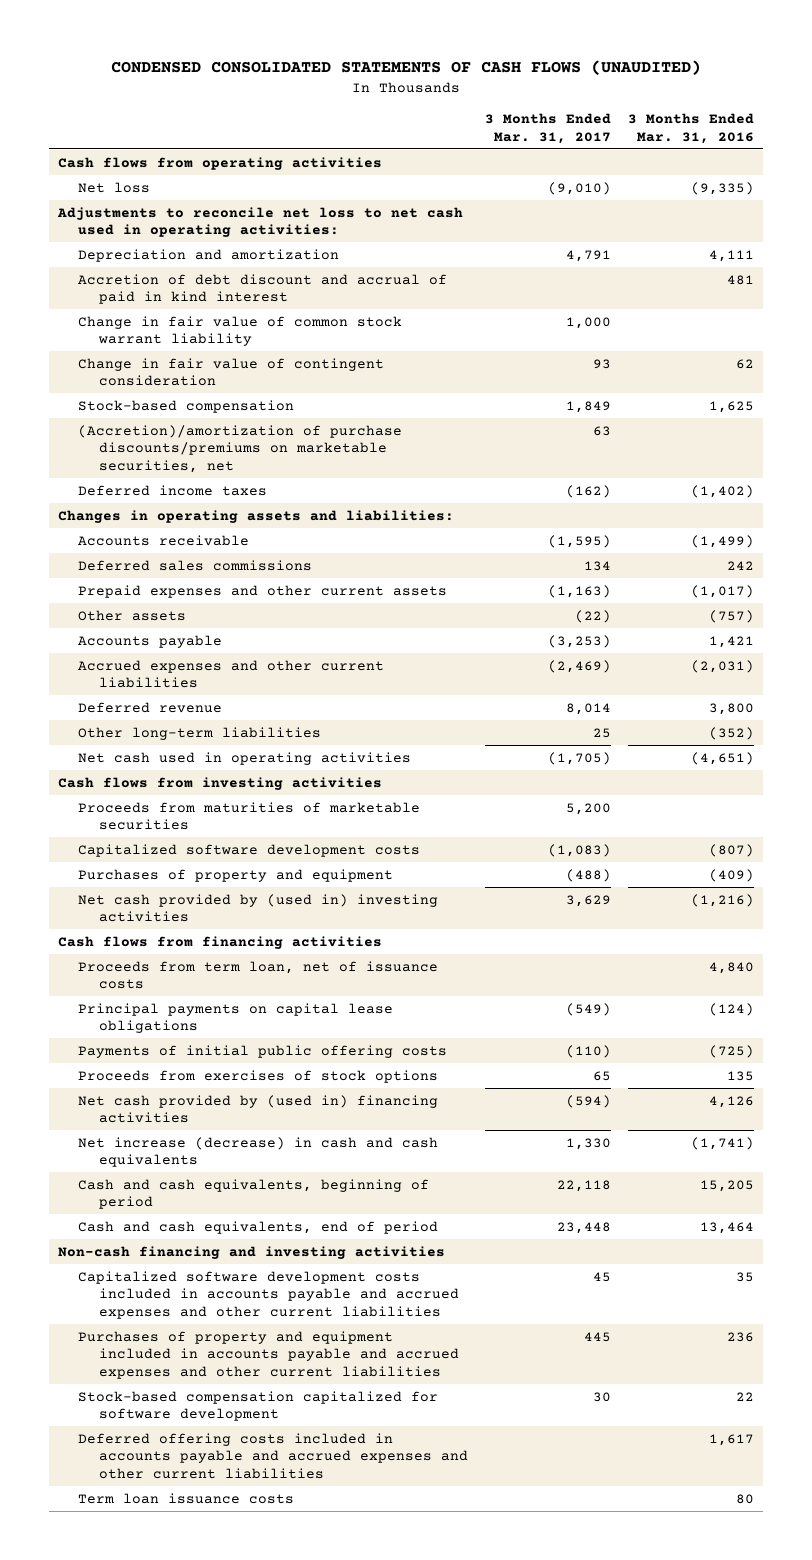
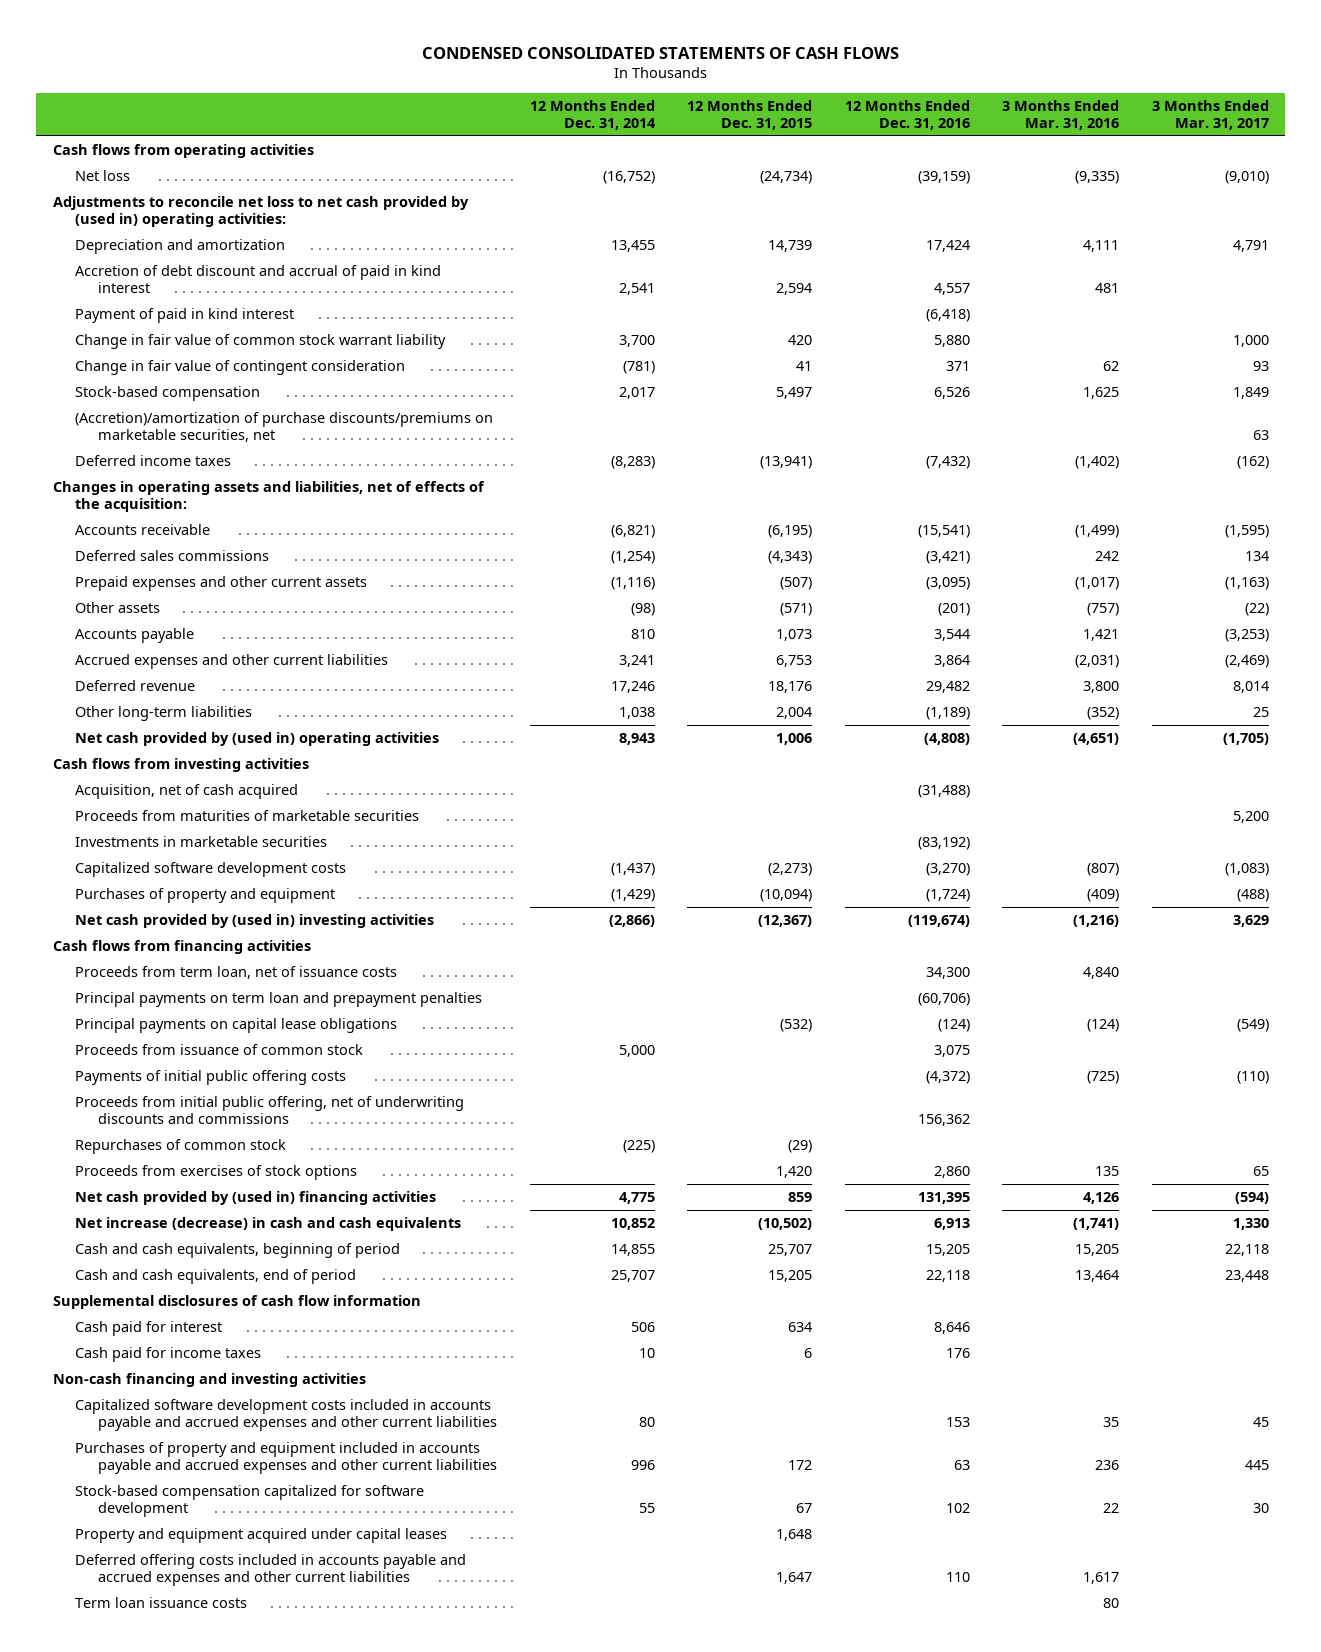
- CONDENSED CONSOLIDATED STATEMENTS OF CASH FLOWS (UNAUDITED)
+ CONDENSED CONSOLIDATED STATEMENTS OF CASH FLOWS
- | 3 Months Ended Mar. 31, 2017 | 3 Months Ended Mar. 31, 2016
+ | 12 Months Ended Dec. 31, 2014 | 12 Months Ended Dec. 31, 2015 | 12 Months Ended Dec. 31, 2016 | 3 Months Ended Mar. 31, 2016 | 3 Months Ended Mar. 31, 2017
- Adjustments to reconcile net loss to net cash used in operating activities:
+ Adjustments to reconcile net loss to net cash provided by (used in) operating activities:
+ Payment of paid in kind interest | | | (6,418) | |
- Changes in operating assets and liabilities:
+ Changes in operating assets and liabilities, net of effects of the acquisition:
- Net cash used in operating activities | (1,705) | (4,651)
+ Net cash provided by (used in) operating activities | 8,943 | 1,006 | (4,808) | (4,651) | (1,705)
+ Acquisition, net of cash acquired | | | (31,488) | |
+ Investments in marketable securities | | | (83,192) | |
+ Principal payments on term loan and prepayment penalties | | | (60,706) | |
+ Proceeds from issuance of common stock | 5,000 | | 3,075 | |
+ Proceeds from initial public offering, net of underwriting discounts and commissions | | | 156,362 | |
+ Repurchases of common stock | (225) | (29) | | |
+ Supplemental disclosures of cash flow information
+ Cash paid for interest | 506 | 634 | 8,646 | |
+ Cash paid for income taxes | 10 | 6 | 176 | |
+ Property and equipment acquired under capital leases | | 1,648 | | |

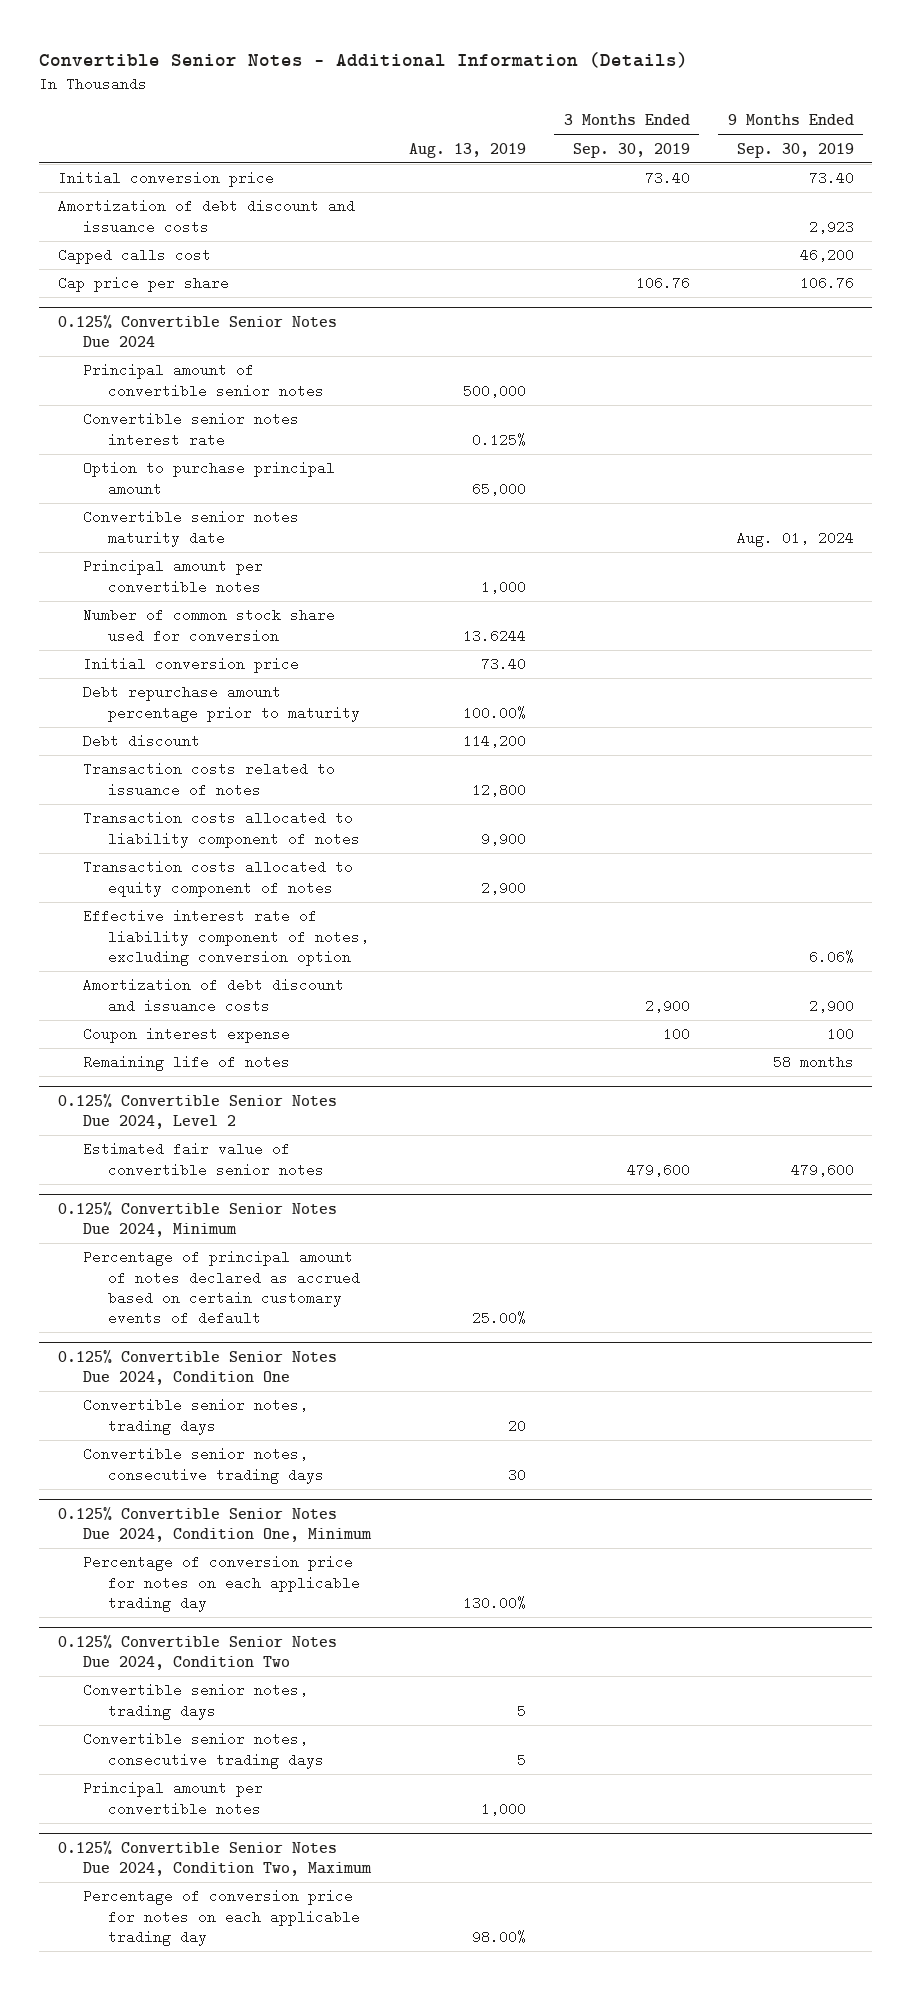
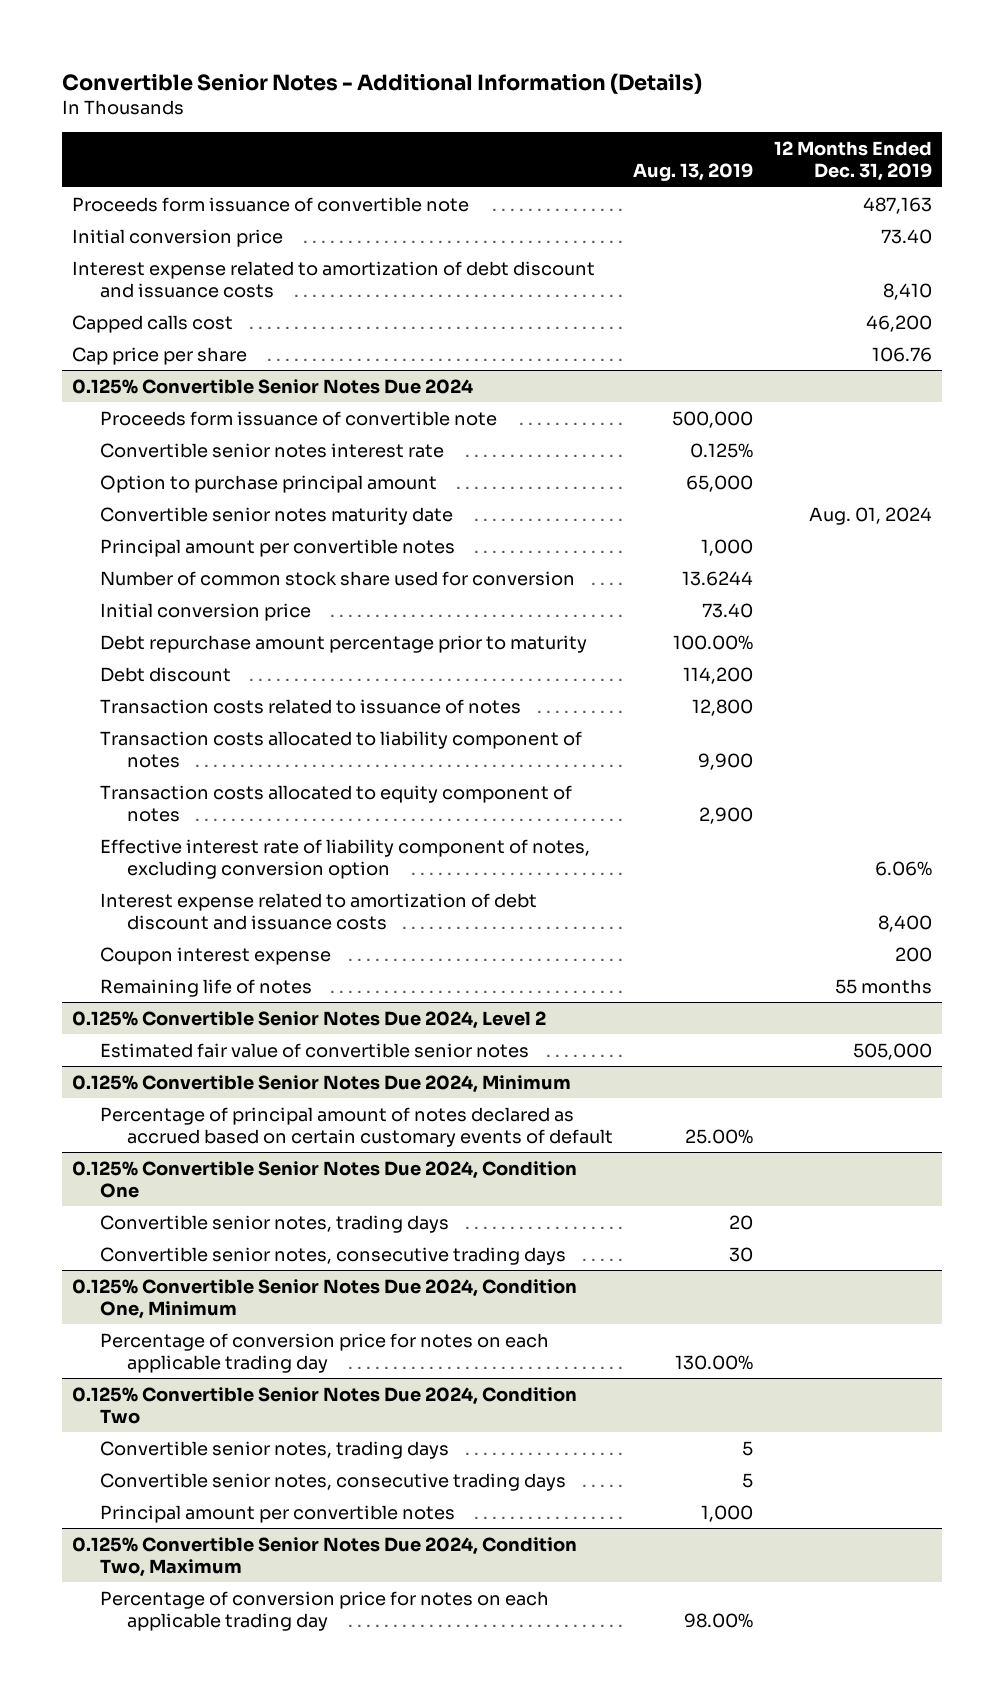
- | Aug. 13, 2019 | 3 Months Ended Sep. 30, 2019 | 9 Months Ended Sep. 30, 2019
+ | Aug. 13, 2019 | 12 Months Ended Dec. 31, 2019
+ Proceeds form issuance of convertible note | | 487,163
- Amortization of debt discount and issuance costs | | | 2,923
+ Interest expense related to amortization of debt discount and issuance costs | | 8,410
@ 0.125% Convertible Senior Notes Due 2024
- Principal amount of convertible senior notes | 500,000 | |
+ Proceeds form issuance of convertible note | 500,000 |
- Amortization of debt discount and issuance costs | | 2,900 | 2,900
+ Interest expense related to amortization of debt discount and issuance costs | | 8,400

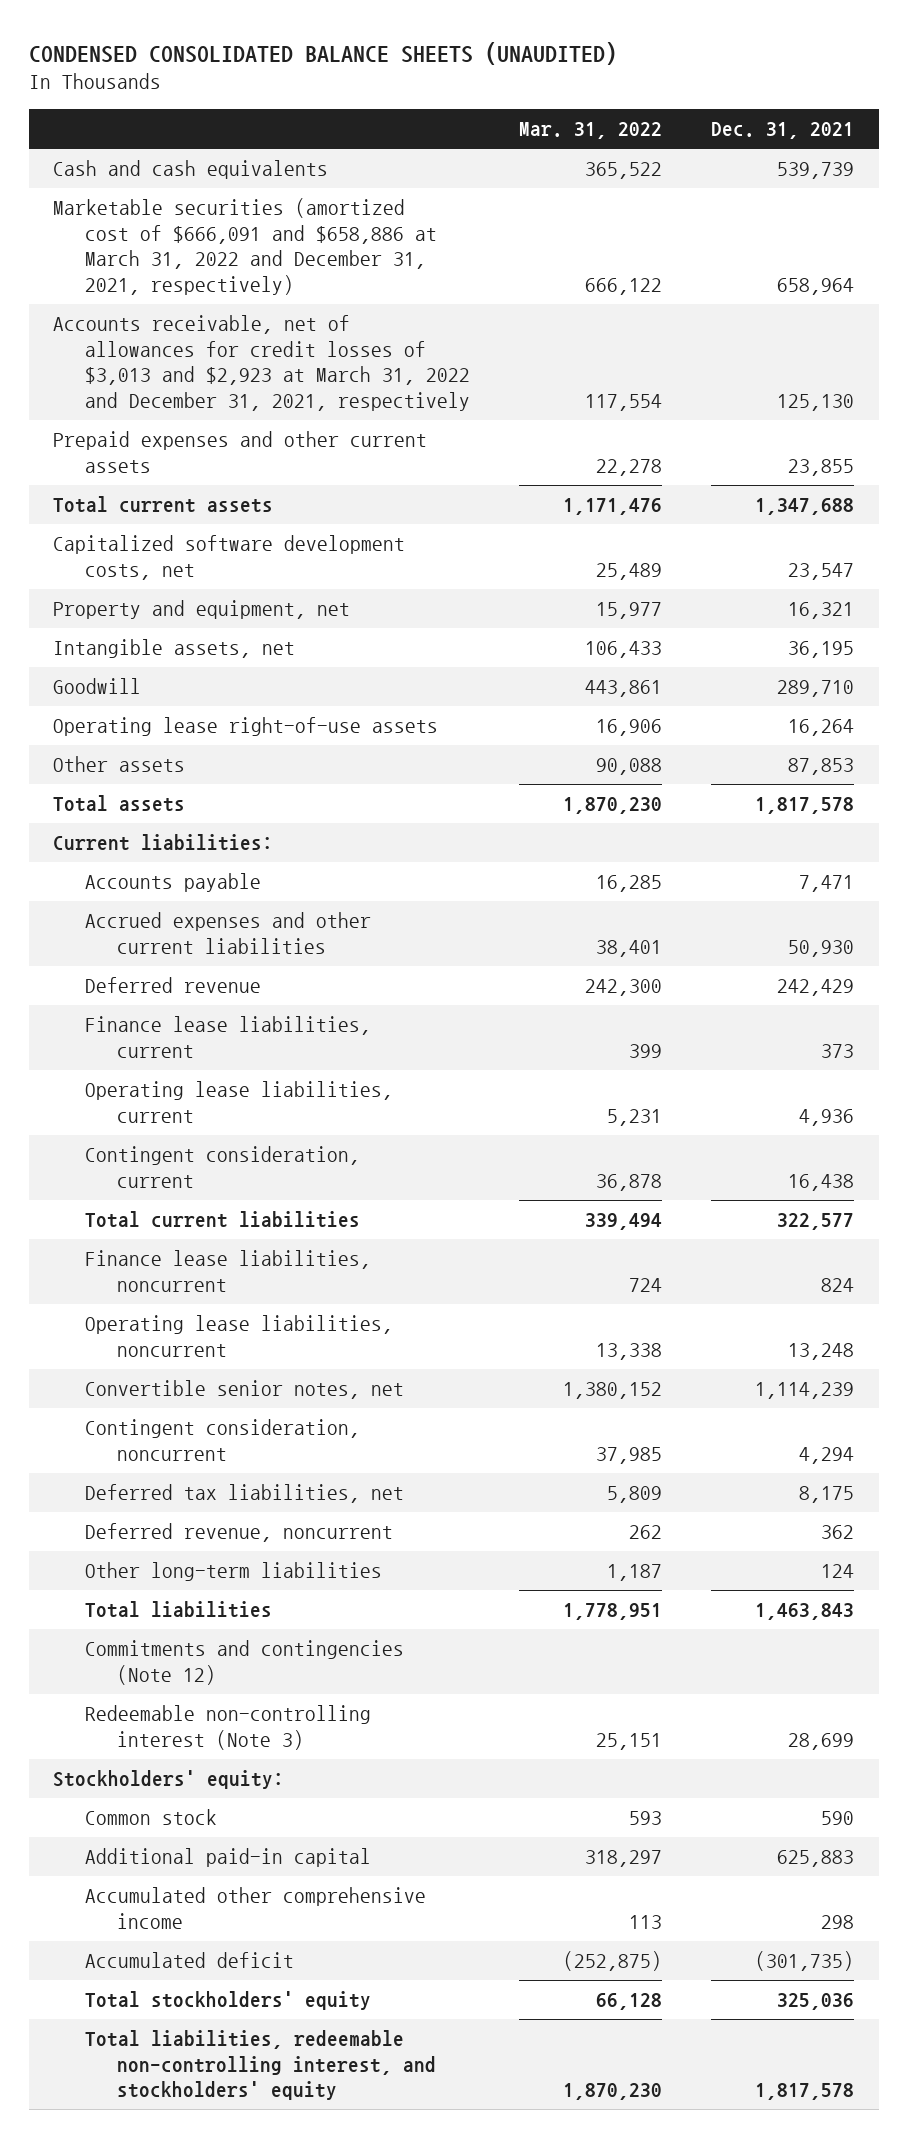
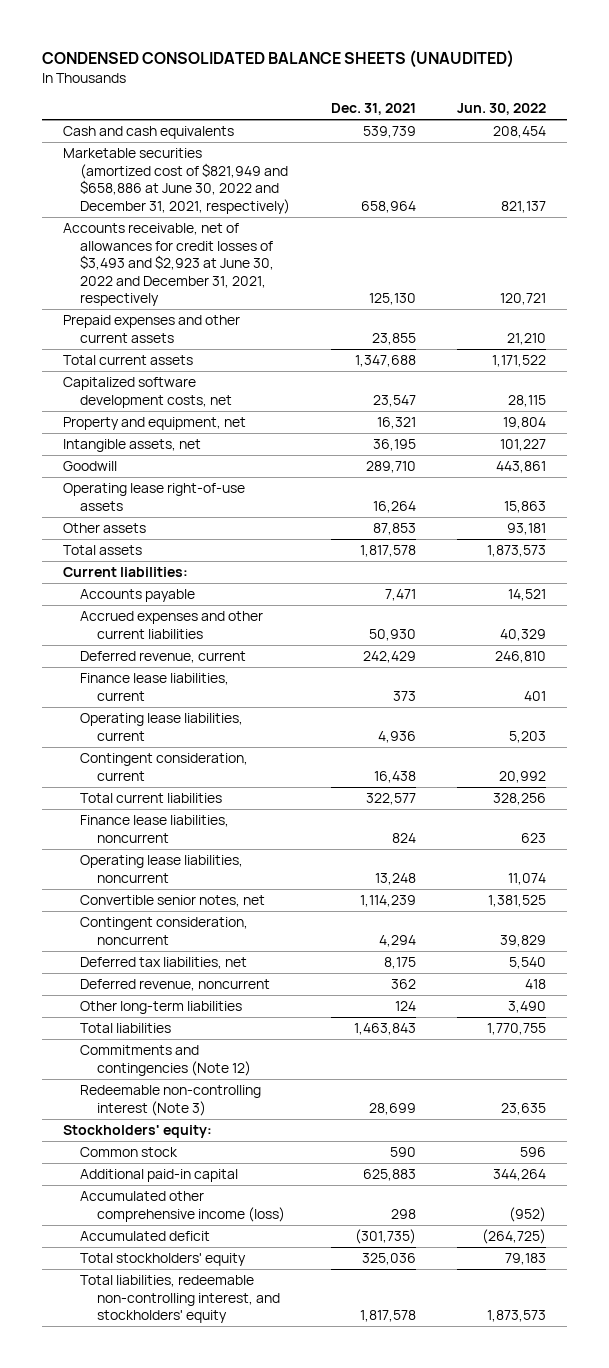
- | Mar. 31, 2022 | Dec. 31, 2021
+ | Dec. 31, 2021 | Jun. 30, 2022
- Marketable securities (amortized cost of $666,091 and $658,886 at March 31, 2022 and December 31, 2021, respectively) | 666,122 | 658,964
- Accounts receivable, net of allowances for credit losses of $3,013 and $2,923 at March 31, 2022 and December 31, 2021, respectively | 117,554 | 125,130
+ Marketable securities (amortized cost of $821,949 and $658,886 at June 30, 2022 and December 31, 2021, respectively) | 658,964 | 821,137
+ Accounts receivable, net of allowances for credit losses of $3,493 and $2,923 at June 30, 2022 and December 31, 2021, respectively | 125,130 | 120,721
- Deferred revenue | 242,300 | 242,429
+ Deferred revenue, current | 242,429 | 246,810
- Accumulated other comprehensive income | 113 | 298
+ Accumulated other comprehensive income (loss) | 298 | (952)

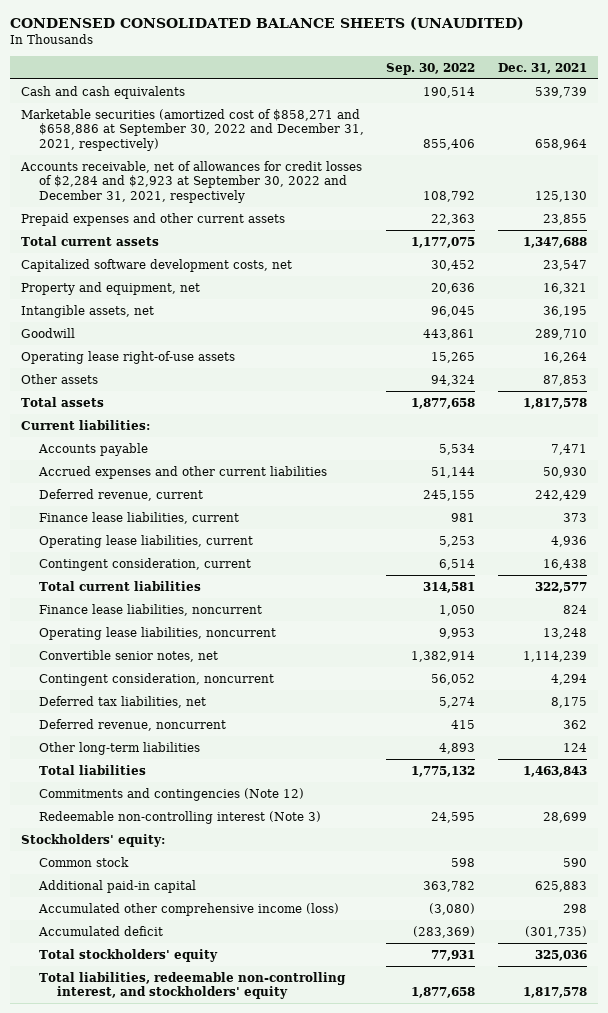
- | Dec. 31, 2021 | Jun. 30, 2022
+ | Sep. 30, 2022 | Dec. 31, 2021
- Marketable securities (amortized cost of $821,949 and $658,886 at June 30, 2022 and December 31, 2021, respectively) | 658,964 | 821,137
- Accounts receivable, net of allowances for credit losses of $3,493 and $2,923 at June 30, 2022 and December 31, 2021, respectively | 125,130 | 120,721
+ Marketable securities (amortized cost of $858,271 and $658,886 at September 30, 2022 and December 31, 2021, respectively) | 855,406 | 658,964
+ Accounts receivable, net of allowances for credit losses of $2,284 and $2,923 at September 30, 2022 and December 31, 2021, respectively | 108,792 | 125,130

